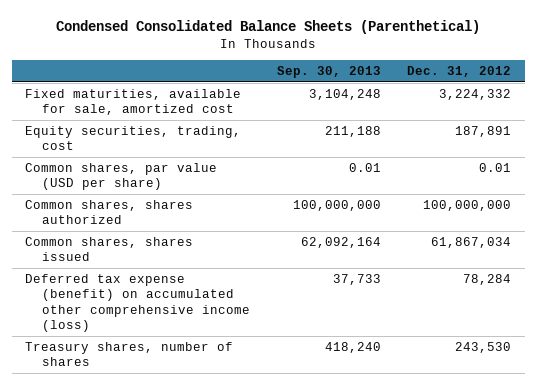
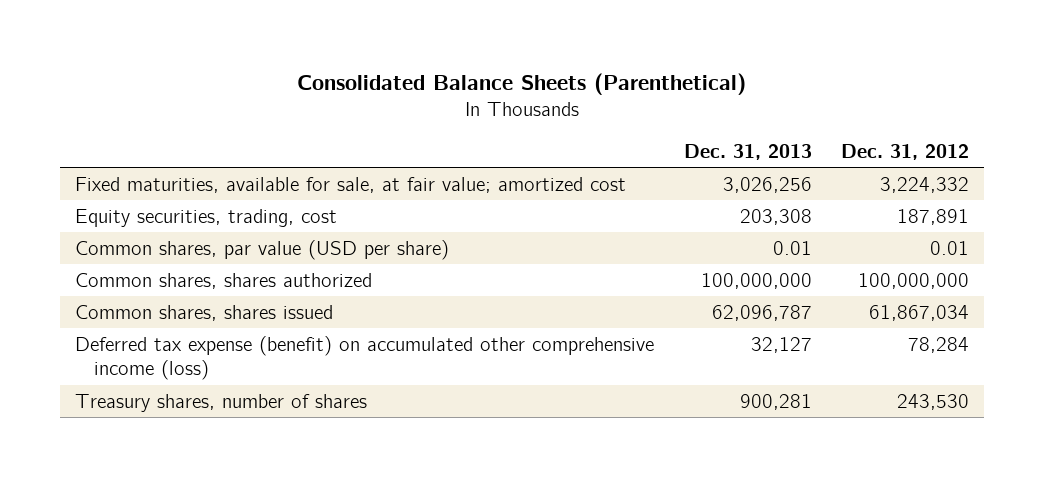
- Condensed Consolidated Balance Sheets (Parenthetical)
+ Consolidated Balance Sheets (Parenthetical)
- | Sep. 30, 2013 | Dec. 31, 2012
+ | Dec. 31, 2013 | Dec. 31, 2012
- Fixed maturities, available for sale, amortized cost | 3,104,248 | 3,224,332
+ Fixed maturities, available for sale, at fair value; amortized cost | 3,026,256 | 3,224,332

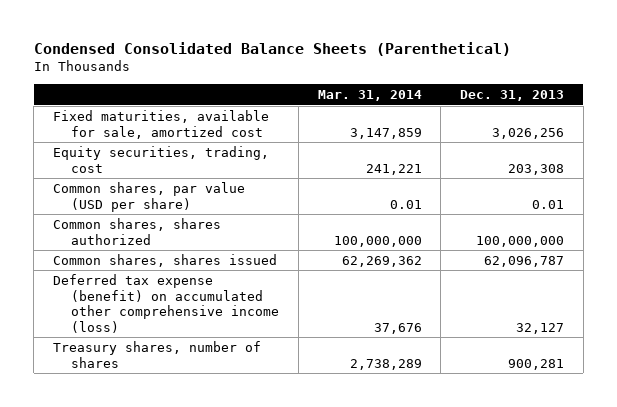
- Consolidated Balance Sheets (Parenthetical)
+ Condensed Consolidated Balance Sheets (Parenthetical)
- | Dec. 31, 2013 | Dec. 31, 2012
+ | Mar. 31, 2014 | Dec. 31, 2013
- Fixed maturities, available for sale, at fair value; amortized cost | 3,026,256 | 3,224,332
+ Fixed maturities, available for sale, amortized cost | 3,147,859 | 3,026,256

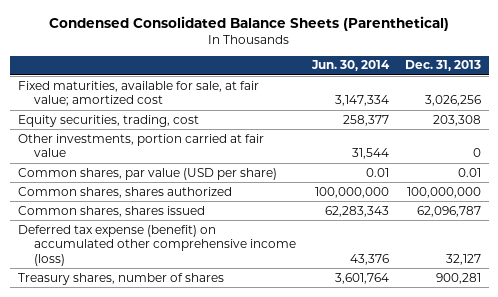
- | Mar. 31, 2014 | Dec. 31, 2013
+ | Jun. 30, 2014 | Dec. 31, 2013
- Fixed maturities, available for sale, amortized cost | 3,147,859 | 3,026,256
+ Fixed maturities, available for sale, at fair value; amortized cost | 3,147,334 | 3,026,256
+ Other investments, portion carried at fair value | 31,544 | 0

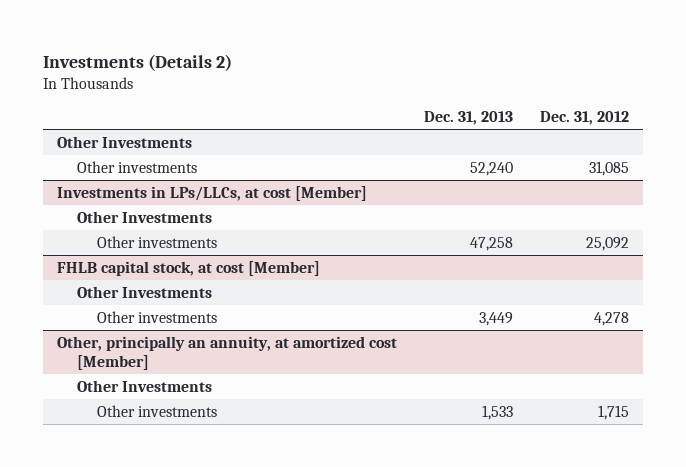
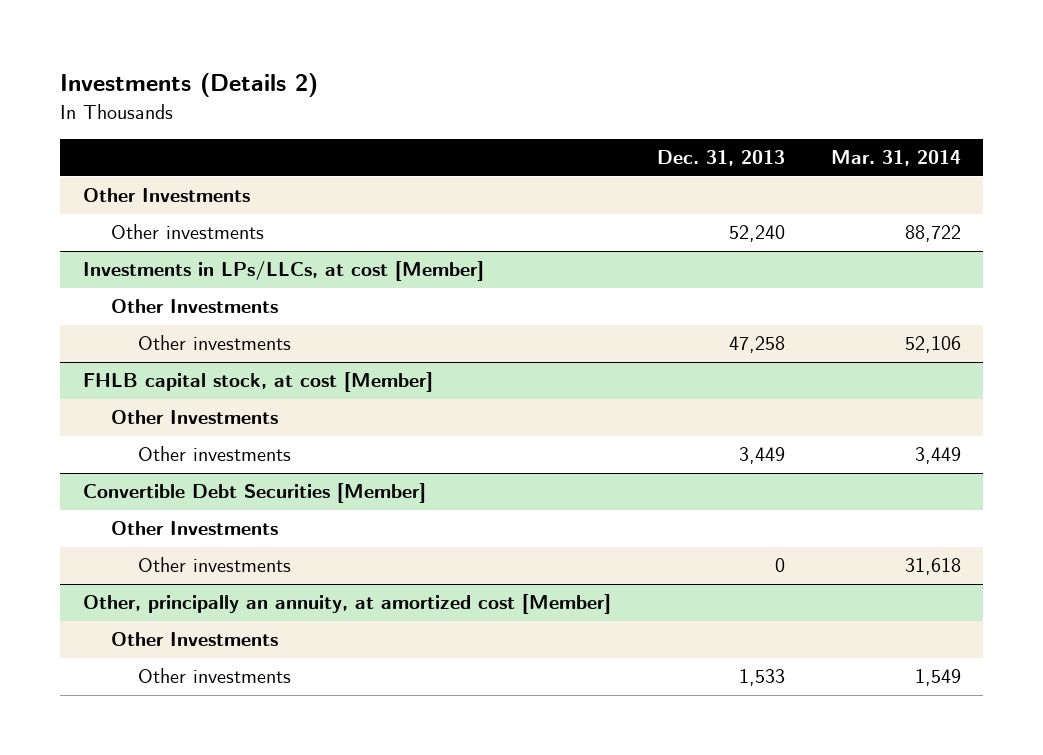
- | Dec. 31, 2013 | Dec. 31, 2012
+ | Dec. 31, 2013 | Mar. 31, 2014
+ Convertible Debt Securities [Member]
+ Other Investments
+ Other investments | 0 | 31,618

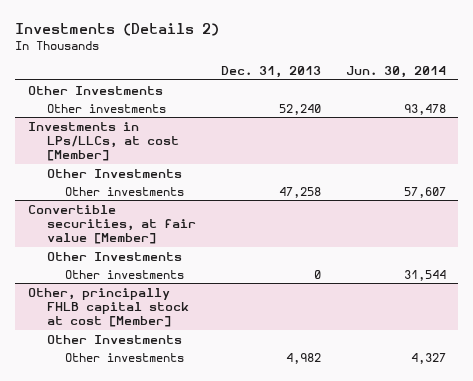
- | Dec. 31, 2013 | Mar. 31, 2014
+ | Dec. 31, 2013 | Jun. 30, 2014
- FHLB capital stock, at cost [Member]
- Other Investments
- Other investments | 3,449 | 3,449
- Convertible Debt Securities [Member]
+ Convertible securities, at fair value [Member]
- Other, principally an annuity, at amortized cost [Member]
+ Other, principally FHLB capital stock at cost [Member]
- Other investments | 1,533 | 1,549
+ Other investments | 4,982 | 4,327

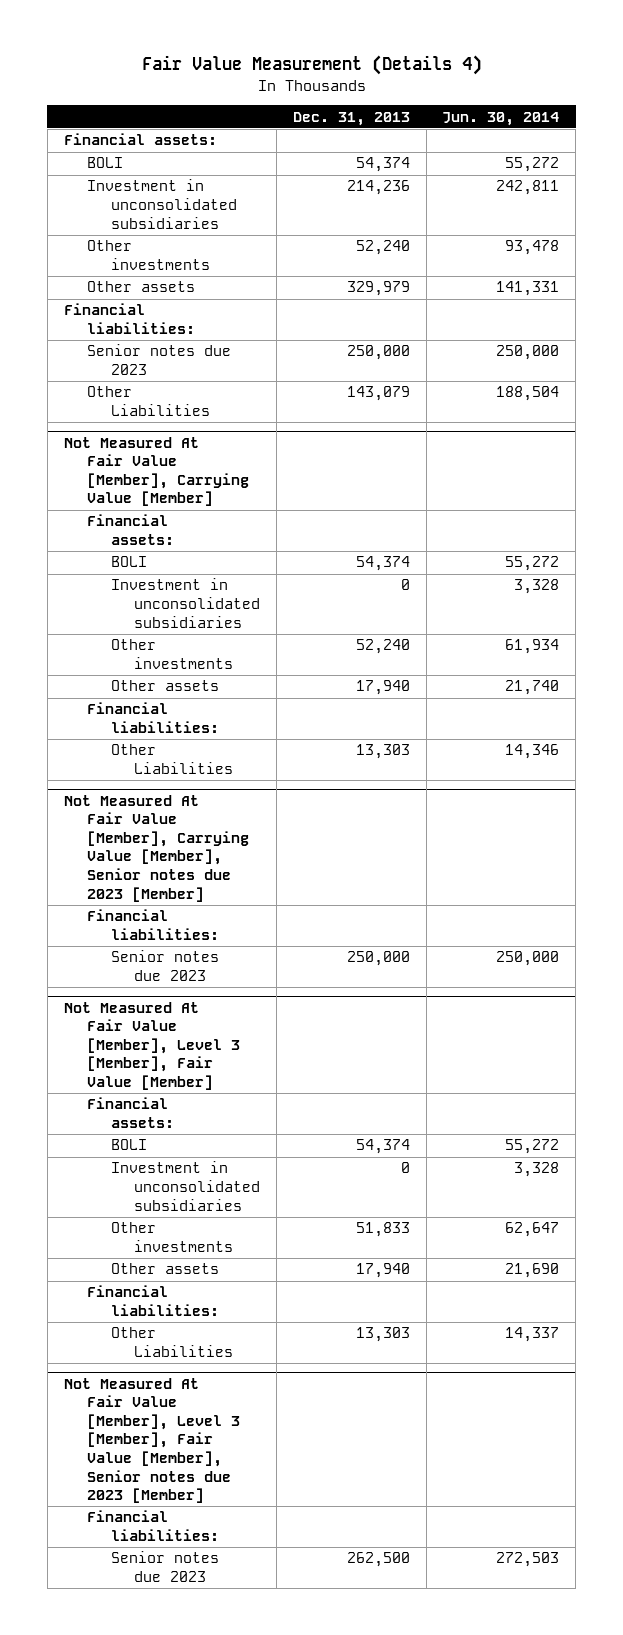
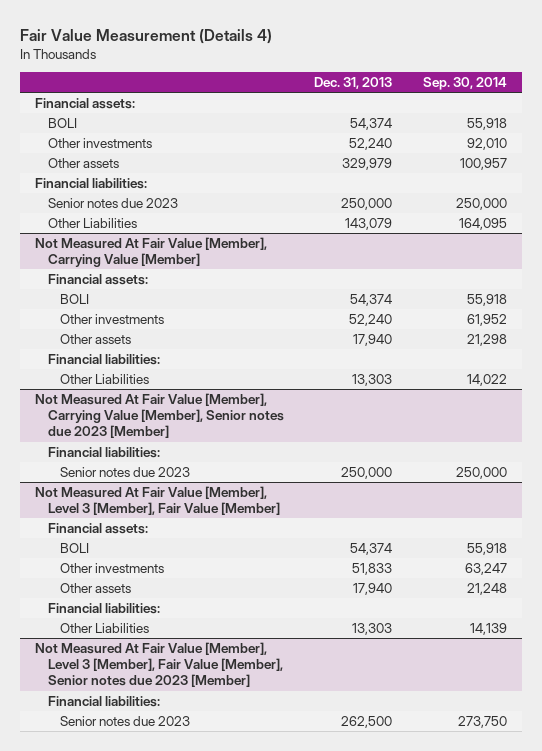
- | Dec. 31, 2013 | Jun. 30, 2014
+ | Dec. 31, 2013 | Sep. 30, 2014
- Investment in unconsolidated subsidiaries | 214,236 | 242,811
@ Not Measured At Fair Value [Member], Carrying Value [Member]
- Investment in unconsolidated subsidiaries | 0 | 3,328
@ Not Measured At Fair Value [Member], Level 3 [Member], Fair Value [Member]
- Investment in unconsolidated subsidiaries | 0 | 3,328

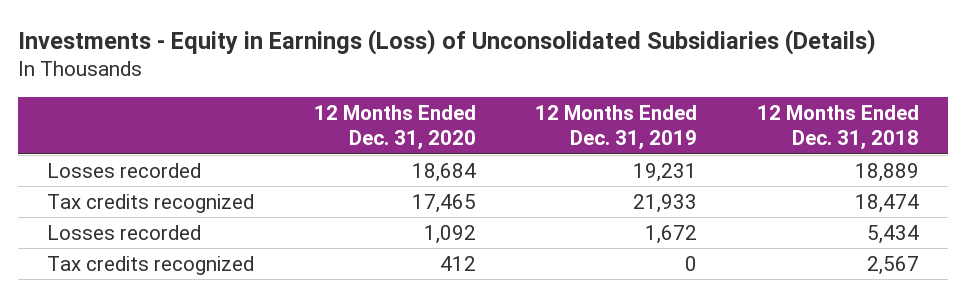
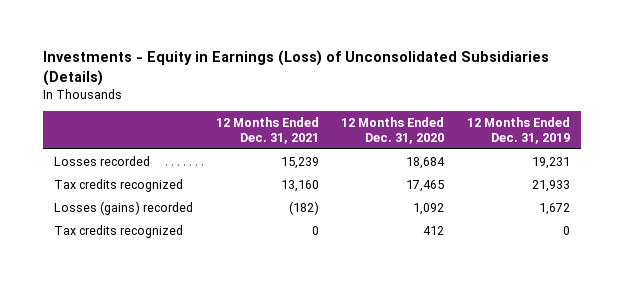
- | 12 Months Ended Dec. 31, 2020 | 12 Months Ended Dec. 31, 2019 | 12 Months Ended Dec. 31, 2018
+ | 12 Months Ended Dec. 31, 2021 | 12 Months Ended Dec. 31, 2020 | 12 Months Ended Dec. 31, 2019
- Losses recorded | 1,092 | 1,672 | 5,434
+ Losses (gains) recorded | (182) | 1,092 | 1,672

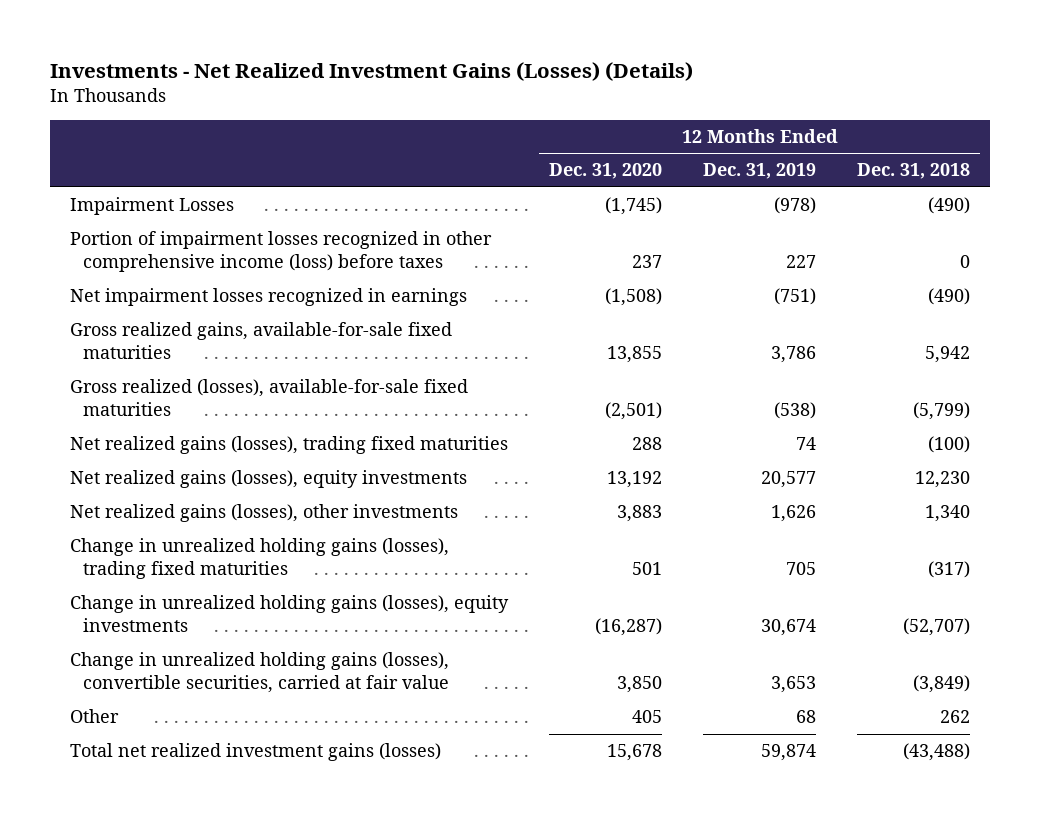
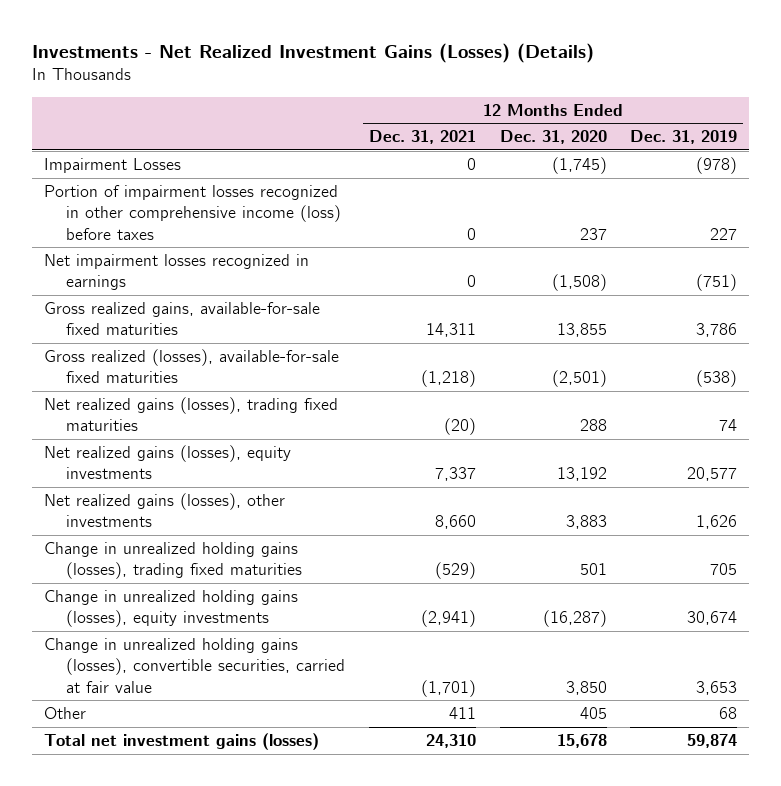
- | 12 Months Ended Dec. 31, 2020 | 12 Months Ended Dec. 31, 2019 | 12 Months Ended Dec. 31, 2018
+ | 12 Months Ended Dec. 31, 2021 | 12 Months Ended Dec. 31, 2020 | 12 Months Ended Dec. 31, 2019
- Total net realized investment gains (losses) | 15,678 | 59,874 | (43,488)
+ Total net investment gains (losses) | 24,310 | 15,678 | 59,874

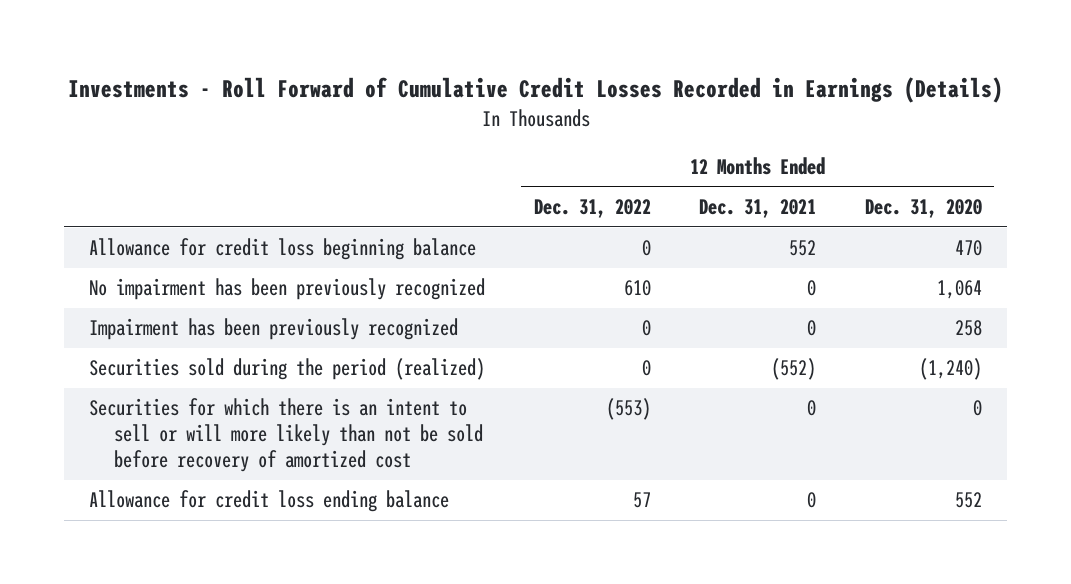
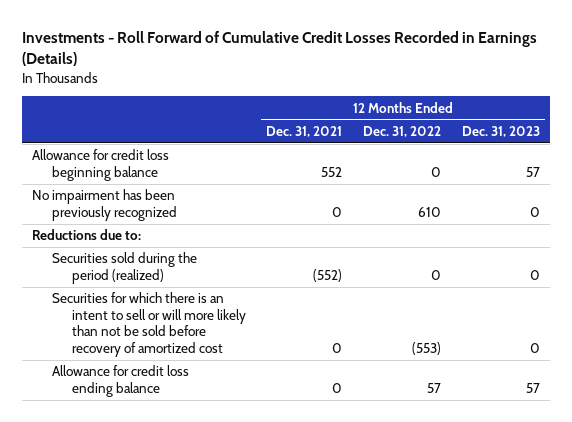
- | 12 Months Ended Dec. 31, 2022 | 12 Months Ended Dec. 31, 2021 | 12 Months Ended Dec. 31, 2020
+ | 12 Months Ended Dec. 31, 2021 | 12 Months Ended Dec. 31, 2022 | 12 Months Ended Dec. 31, 2023
- Impairment has been previously recognized | 0 | 0 | 258
+ Reductions due to:

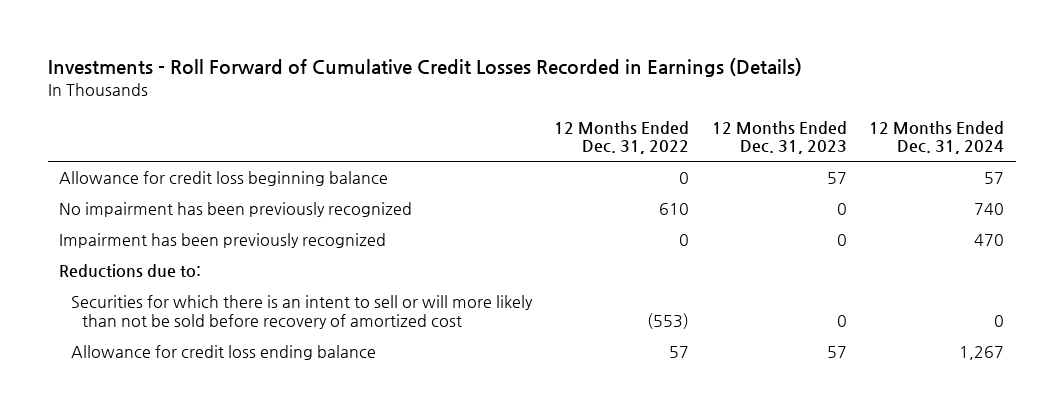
- | 12 Months Ended Dec. 31, 2021 | 12 Months Ended Dec. 31, 2022 | 12 Months Ended Dec. 31, 2023
+ | 12 Months Ended Dec. 31, 2022 | 12 Months Ended Dec. 31, 2023 | 12 Months Ended Dec. 31, 2024
+ Impairment has been previously recognized | 0 | 0 | 470
- Securities sold during the period (realized) | (552) | 0 | 0

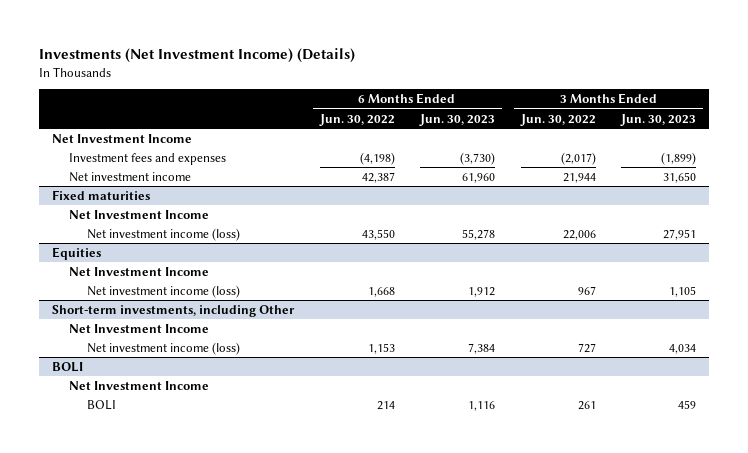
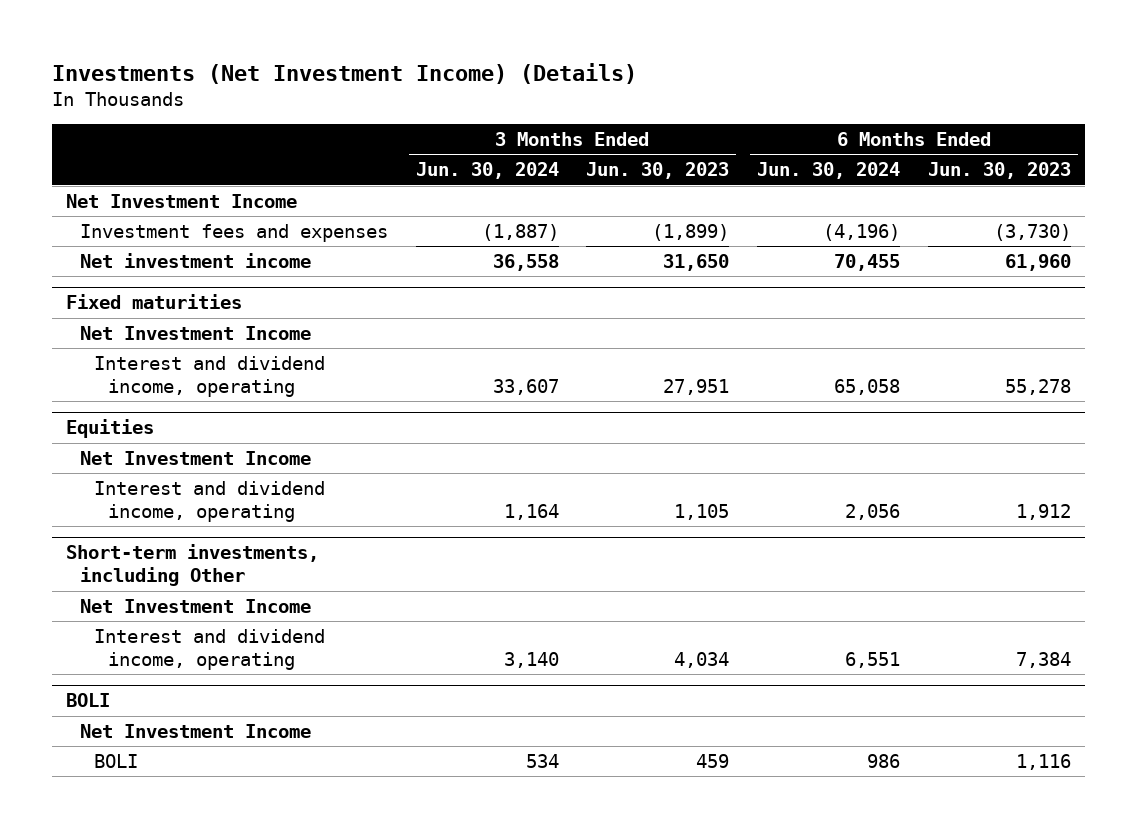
- | 6 Months Ended Jun. 30, 2022 | 6 Months Ended Jun. 30, 2023 | 3 Months Ended Jun. 30, 2022 | 3 Months Ended Jun. 30, 2023
+ | 3 Months Ended Jun. 30, 2024 | 3 Months Ended Jun. 30, 2023 | 6 Months Ended Jun. 30, 2024 | 6 Months Ended Jun. 30, 2023
@ Fixed maturities
- Net investment income (loss) | 43,550 | 55,278 | 22,006 | 27,951
+ Interest and dividend income, operating | 33,607 | 27,951 | 65,058 | 55,278
@ Equities
- Net investment income (loss) | 1,668 | 1,912 | 967 | 1,105
+ Interest and dividend income, operating | 1,164 | 1,105 | 2,056 | 1,912
@ Short-term investments, including Other
- Net investment income (loss) | 1,153 | 7,384 | 727 | 4,034
+ Interest and dividend income, operating | 3,140 | 4,034 | 6,551 | 7,384

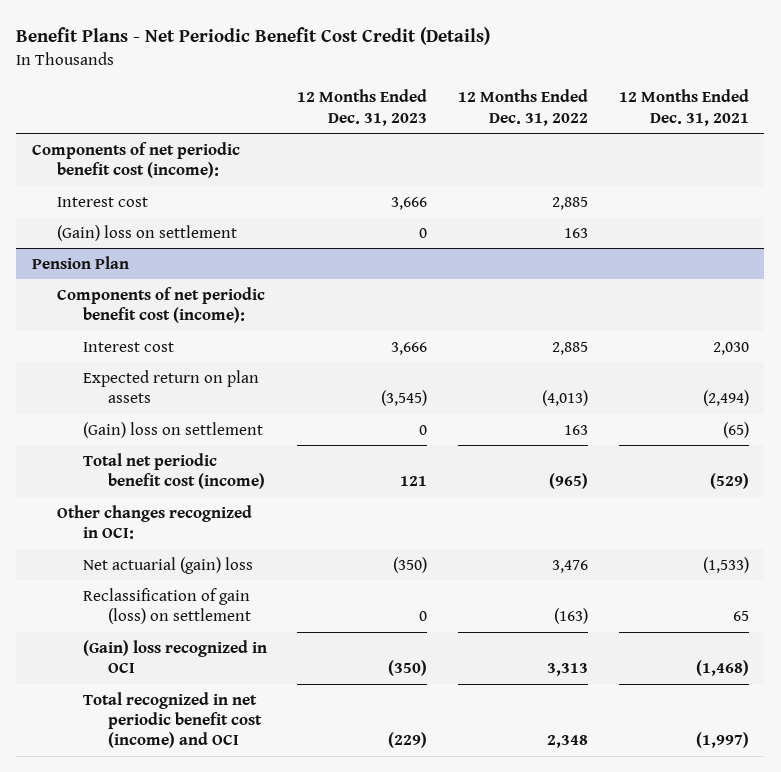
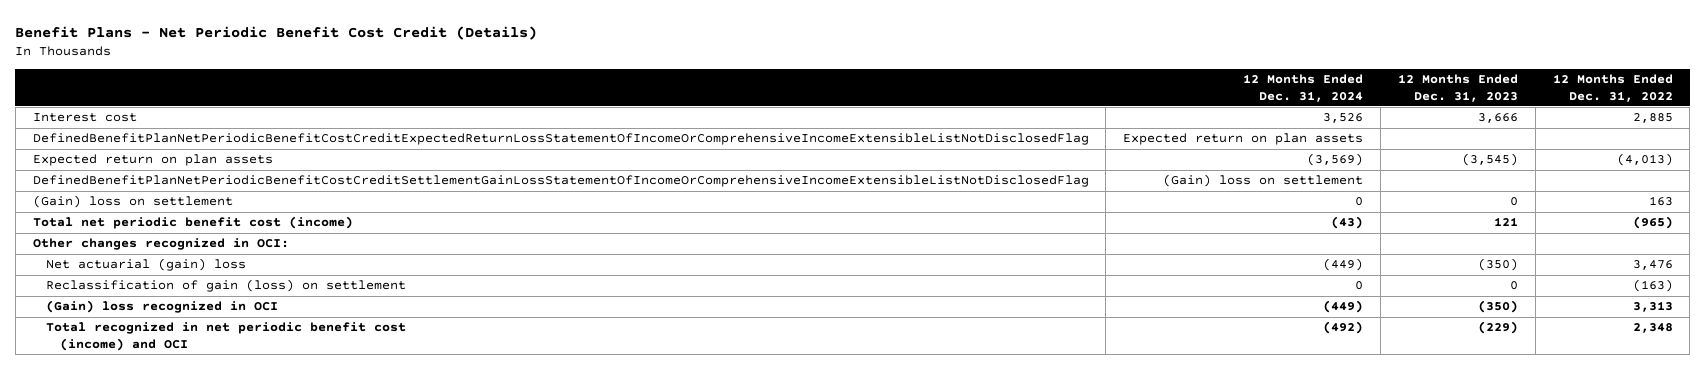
- | 12 Months Ended Dec. 31, 2023 | 12 Months Ended Dec. 31, 2022 | 12 Months Ended Dec. 31, 2021
+ | 12 Months Ended Dec. 31, 2024 | 12 Months Ended Dec. 31, 2023 | 12 Months Ended Dec. 31, 2022
- Components of net periodic benefit cost (income):
- (Gain) loss on settlement | 0 | 163 |
- Pension Plan
- Components of net periodic benefit cost (income):
- Interest cost | 3,666 | 2,885 | 2,030
+ DefinedBenefitPlanNetPeriodicBenefitCostCreditExpectedReturnLossStatementOfIncomeOrComprehensiveIncomeExtensibleListNotDisclosedFlag | Expected return on plan assets | |
+ DefinedBenefitPlanNetPeriodicBenefitCostCreditSettlementGainLossStatementOfIncomeOrComprehensiveIncomeExtensibleListNotDisclosedFlag | (Gain) loss on settlement | |

